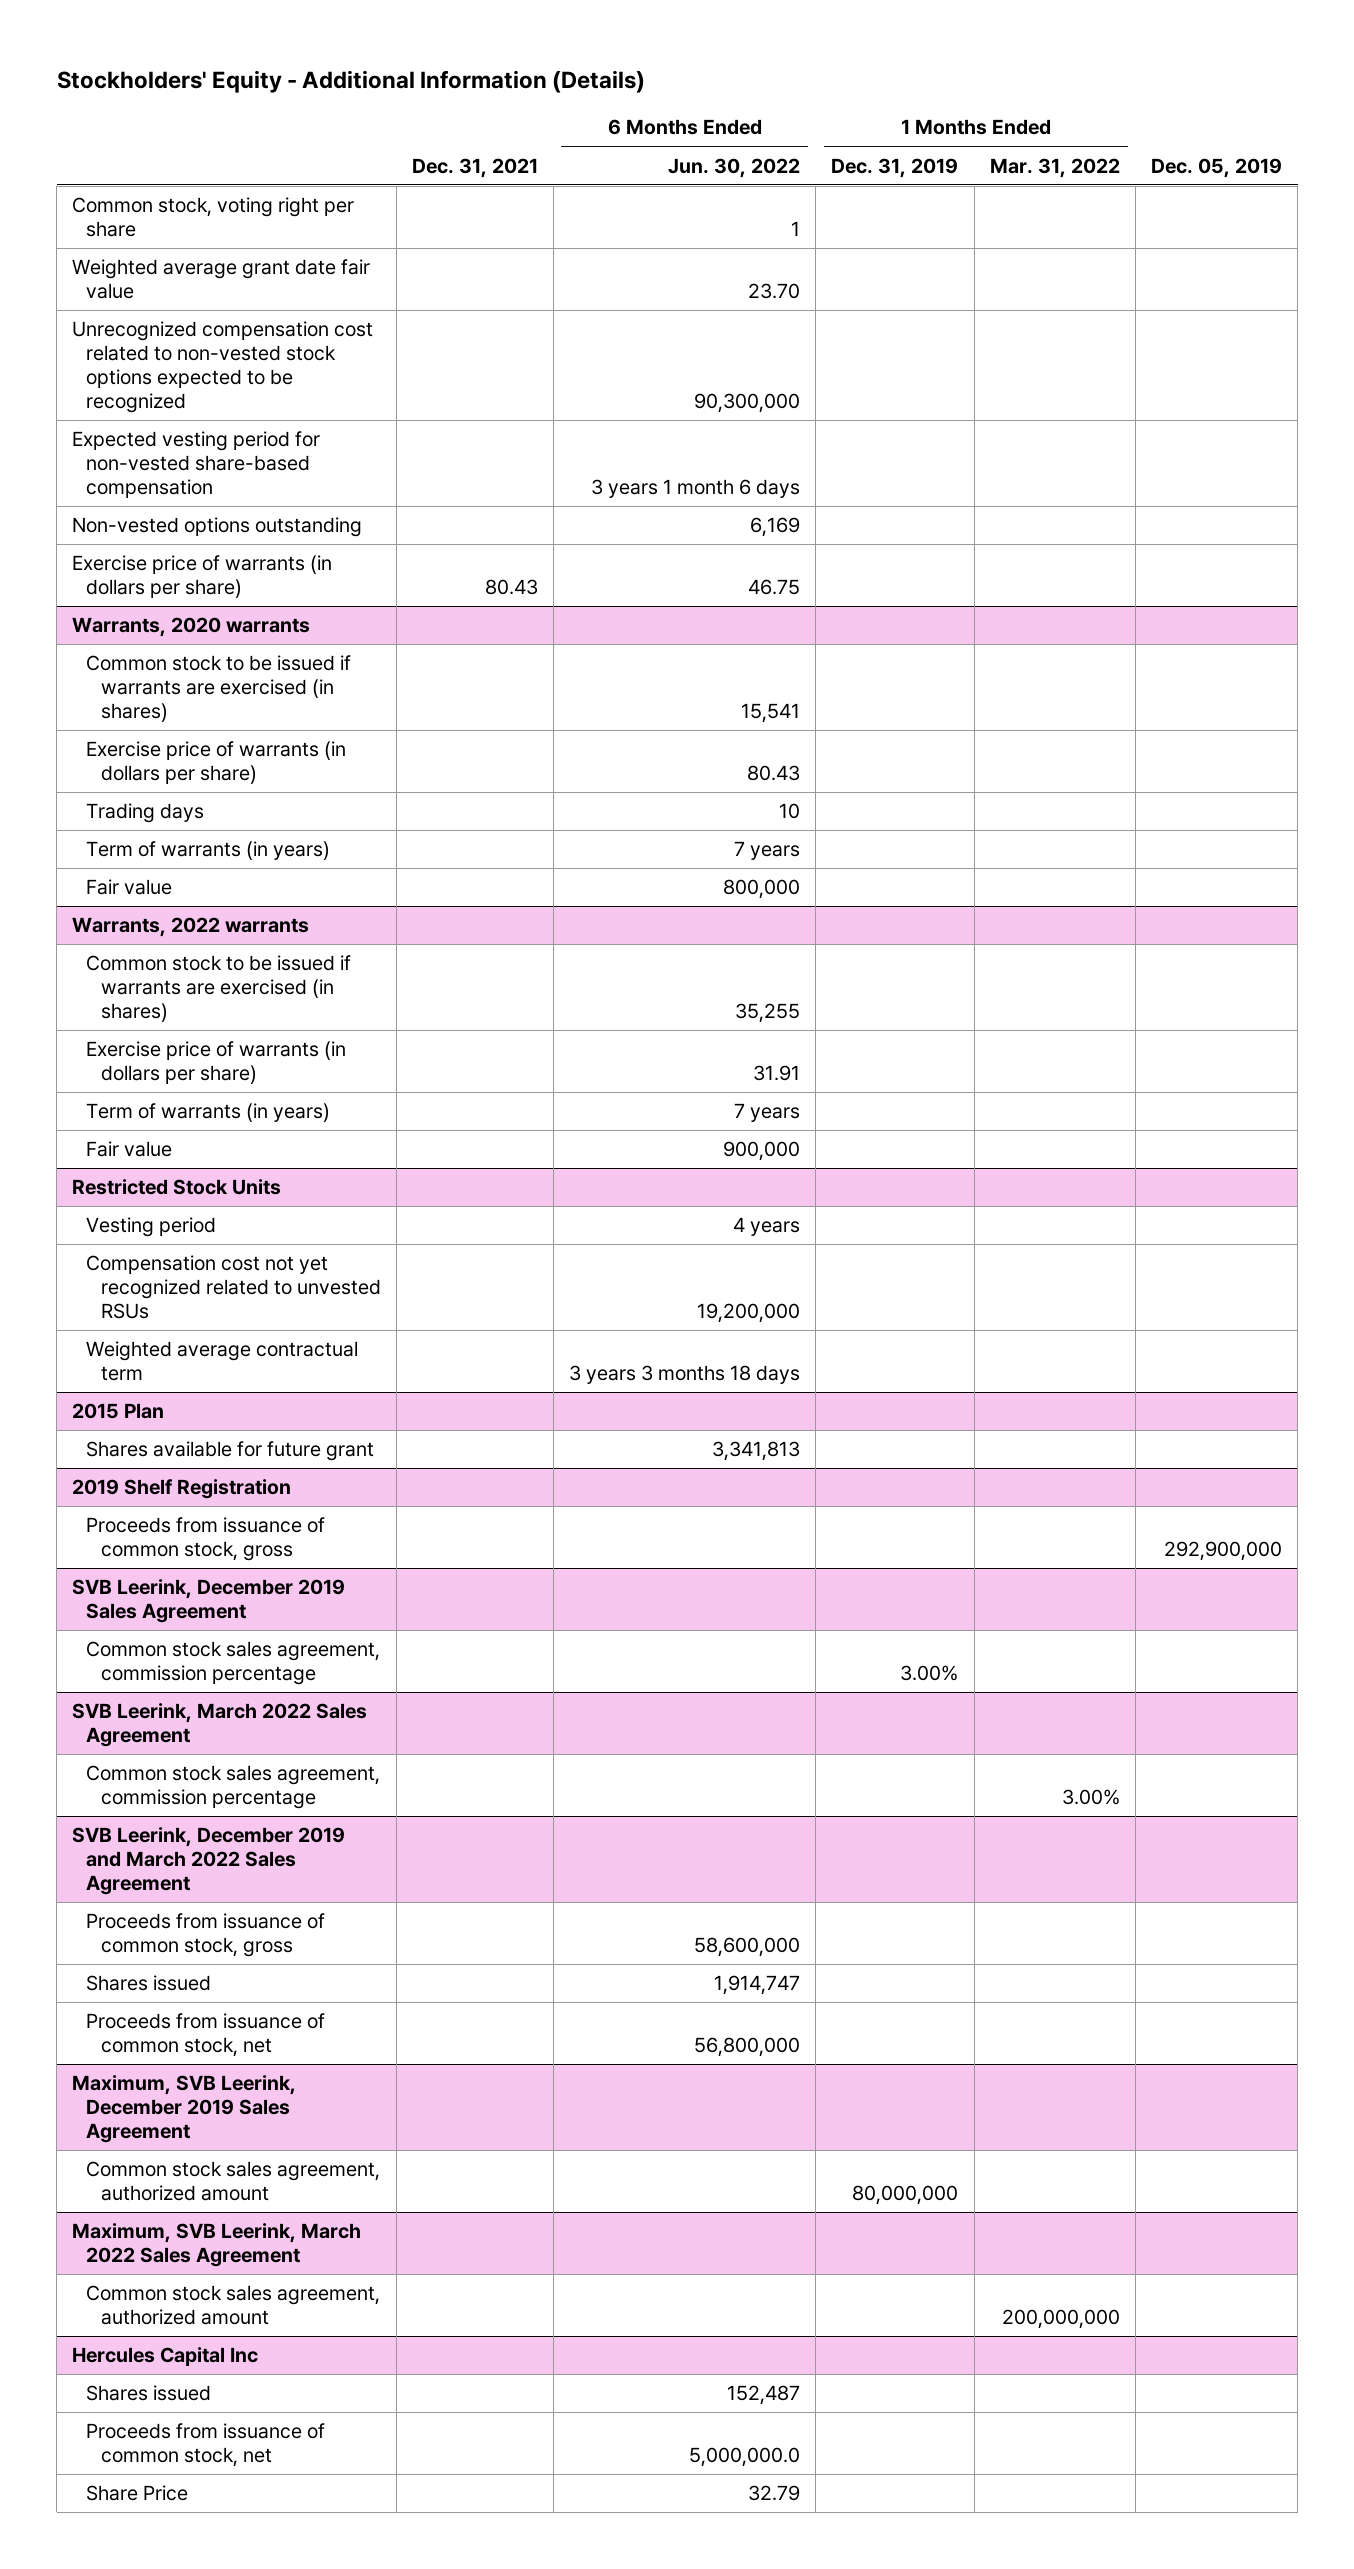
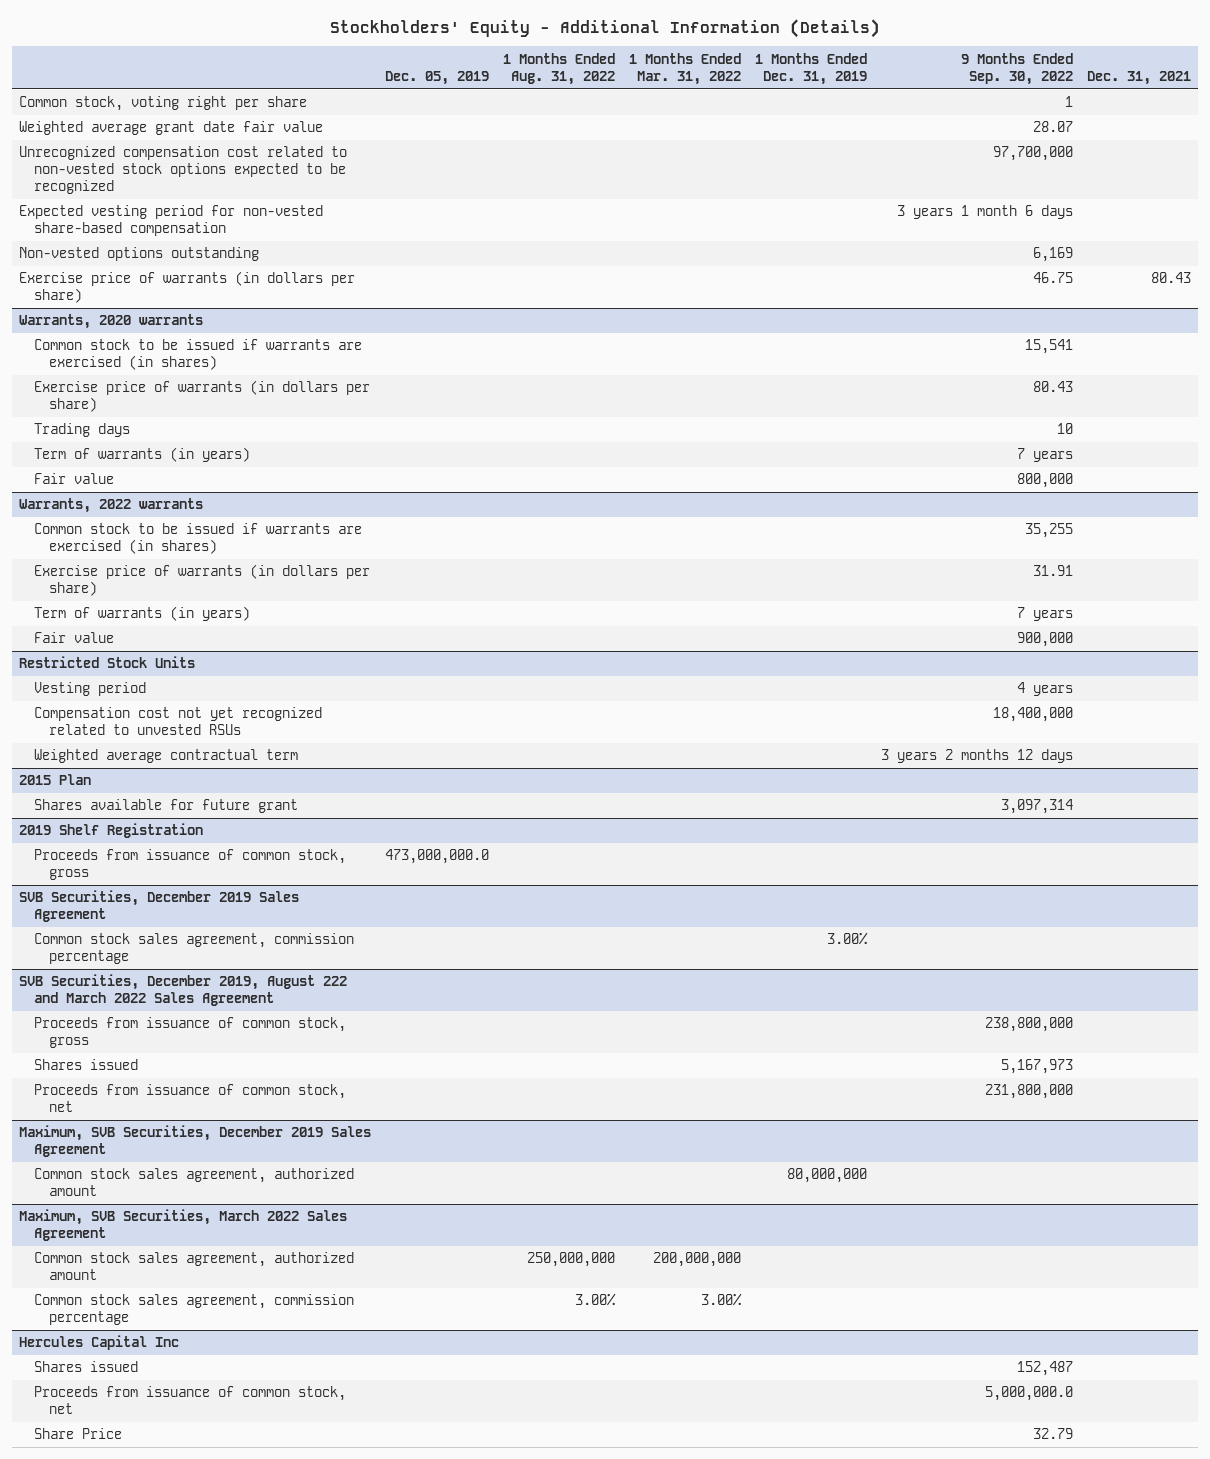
- | Dec. 31, 2021 | 6 Months Ended Jun. 30, 2022 | 1 Months Ended Dec. 31, 2019 | 1 Months Ended Mar. 31, 2022 | Dec. 05, 2019
+ | Dec. 05, 2019 | 1 Months Ended Aug. 31, 2022 | 1 Months Ended Mar. 31, 2022 | 1 Months Ended Dec. 31, 2019 | 9 Months Ended Sep. 30, 2022 | Dec. 31, 2021
@ 2019 Shelf Registration
- Proceeds from issuance of common stock, gross | | | | | 292,900,000
- SVB Leerink, December 2019 Sales Agreement
@ 2019 Shelf Registration
+ Proceeds from issuance of common stock, gross | 473,000,000.0 | | | | |
+ SVB Securities, December 2019 Sales Agreement
- SVB Leerink, March 2022 Sales Agreement
- Common stock sales agreement, commission percentage | | | | 3.00% |
- SVB Leerink, December 2019 and March 2022 Sales Agreement
+ SVB Securities, December 2019, August 222 and March 2022 Sales Agreement
- Maximum, SVB Leerink, December 2019 Sales Agreement
+ Maximum, SVB Securities, December 2019 Sales Agreement
- Maximum, SVB Leerink, March 2022 Sales Agreement
+ Maximum, SVB Securities, March 2022 Sales Agreement
+ Common stock sales agreement, commission percentage | | 3.00% | 3.00% | | |

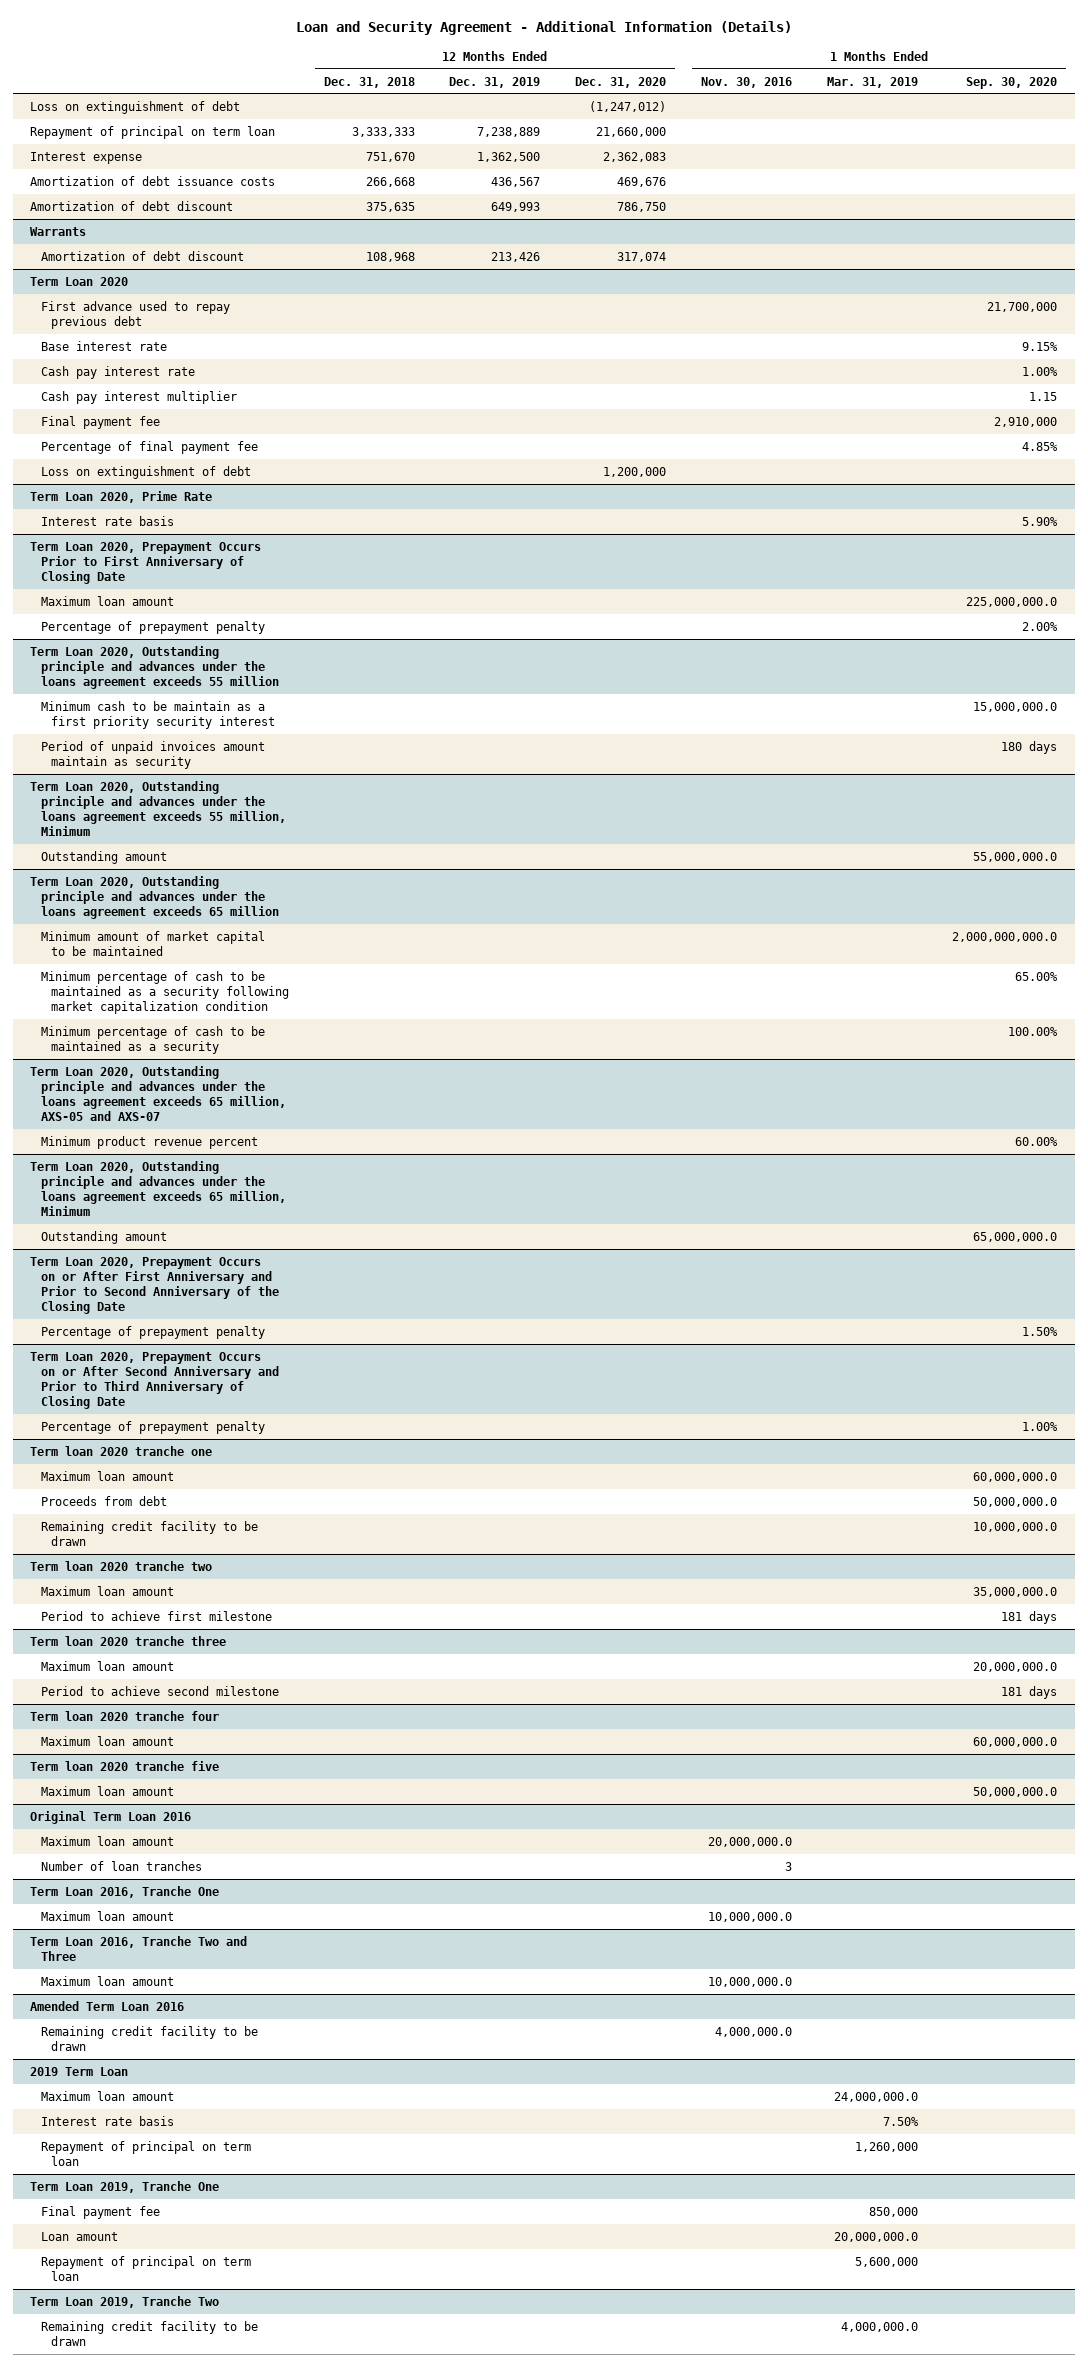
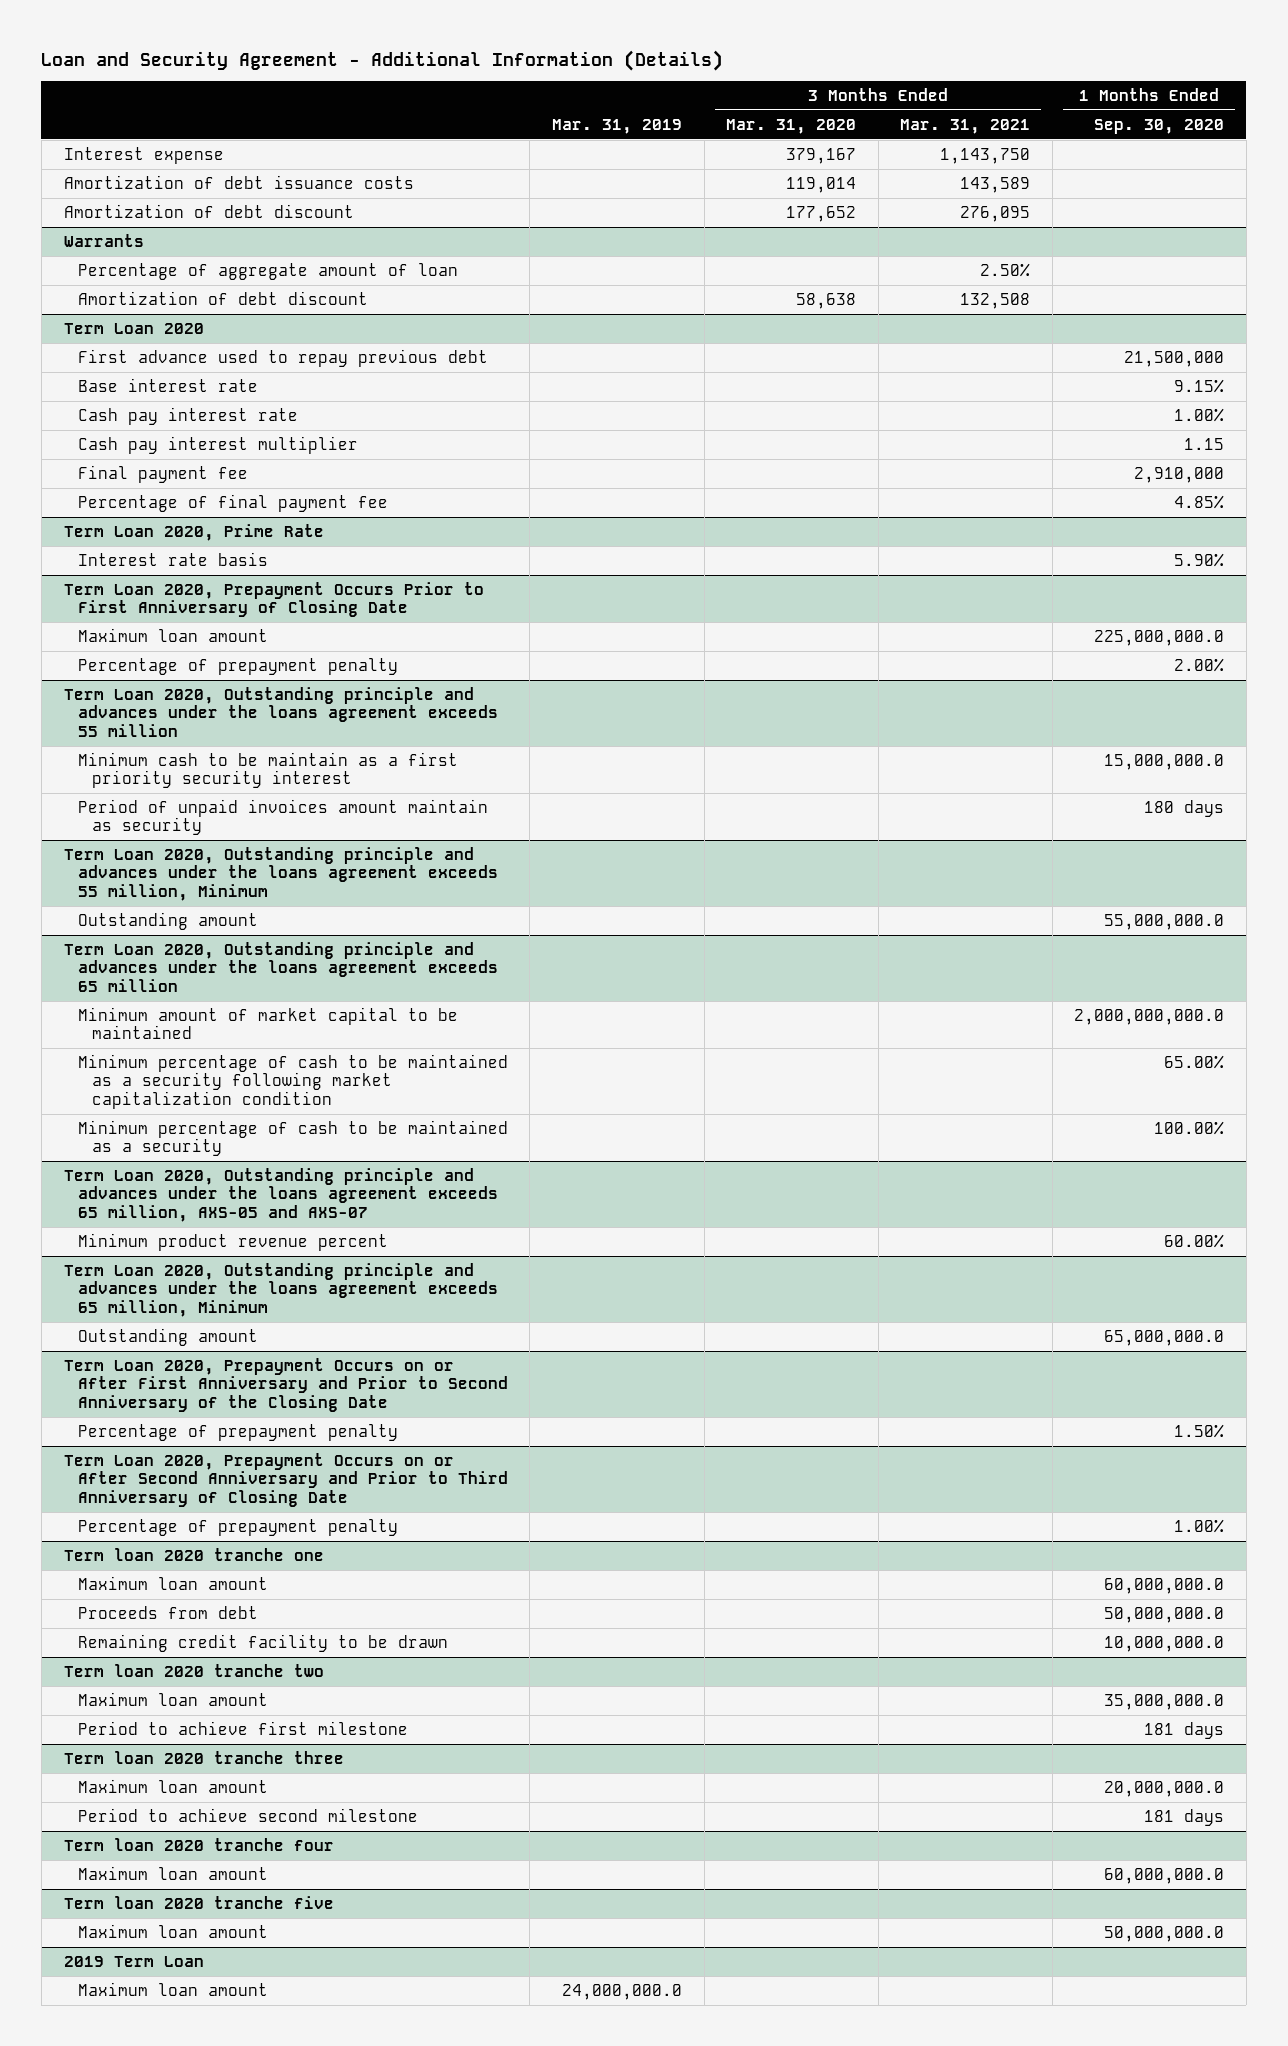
- | 12 Months Ended Dec. 31, 2018 | 12 Months Ended Dec. 31, 2019 | 12 Months Ended Dec. 31, 2020 | 1 Months Ended Nov. 30, 2016 | 1 Months Ended Mar. 31, 2019 | 1 Months Ended Sep. 30, 2020
+ | Mar. 31, 2019 | 3 Months Ended Mar. 31, 2020 | 3 Months Ended Mar. 31, 2021 | 1 Months Ended Sep. 30, 2020
- Loss on extinguishment of debt | | | (1,247,012) | | |
- Repayment of principal on term loan | 3,333,333 | 7,238,889 | 21,660,000 | | |
@ Warrants
+ Percentage of aggregate amount of loan | | | 2.50% |
@ Term Loan 2020
- First advance used to repay previous debt | | | | | | 21,700,000
+ First advance used to repay previous debt | | | | 21,500,000
- Loss on extinguishment of debt | | | 1,200,000 | | |
- Original Term Loan 2016
- Maximum loan amount | | | | 20,000,000.0 | |
- Number of loan tranches | | | | 3 | |
- Term Loan 2016, Tranche One
- Maximum loan amount | | | | 10,000,000.0 | |
- Term Loan 2016, Tranche Two and Three
- Maximum loan amount | | | | 10,000,000.0 | |
- Amended Term Loan 2016
- Remaining credit facility to be drawn | | | | 4,000,000.0 | |
@ 2019 Term Loan
- Interest rate basis | | | | | 7.50% |
- Repayment of principal on term loan | | | | | 1,260,000 |
- Term Loan 2019, Tranche One
- Final payment fee | | | | | 850,000 |
- Loan amount | | | | | 20,000,000.0 |
- Repayment of principal on term loan | | | | | 5,600,000 |
- Term Loan 2019, Tranche Two
- Remaining credit facility to be drawn | | | | | 4,000,000.0 |

